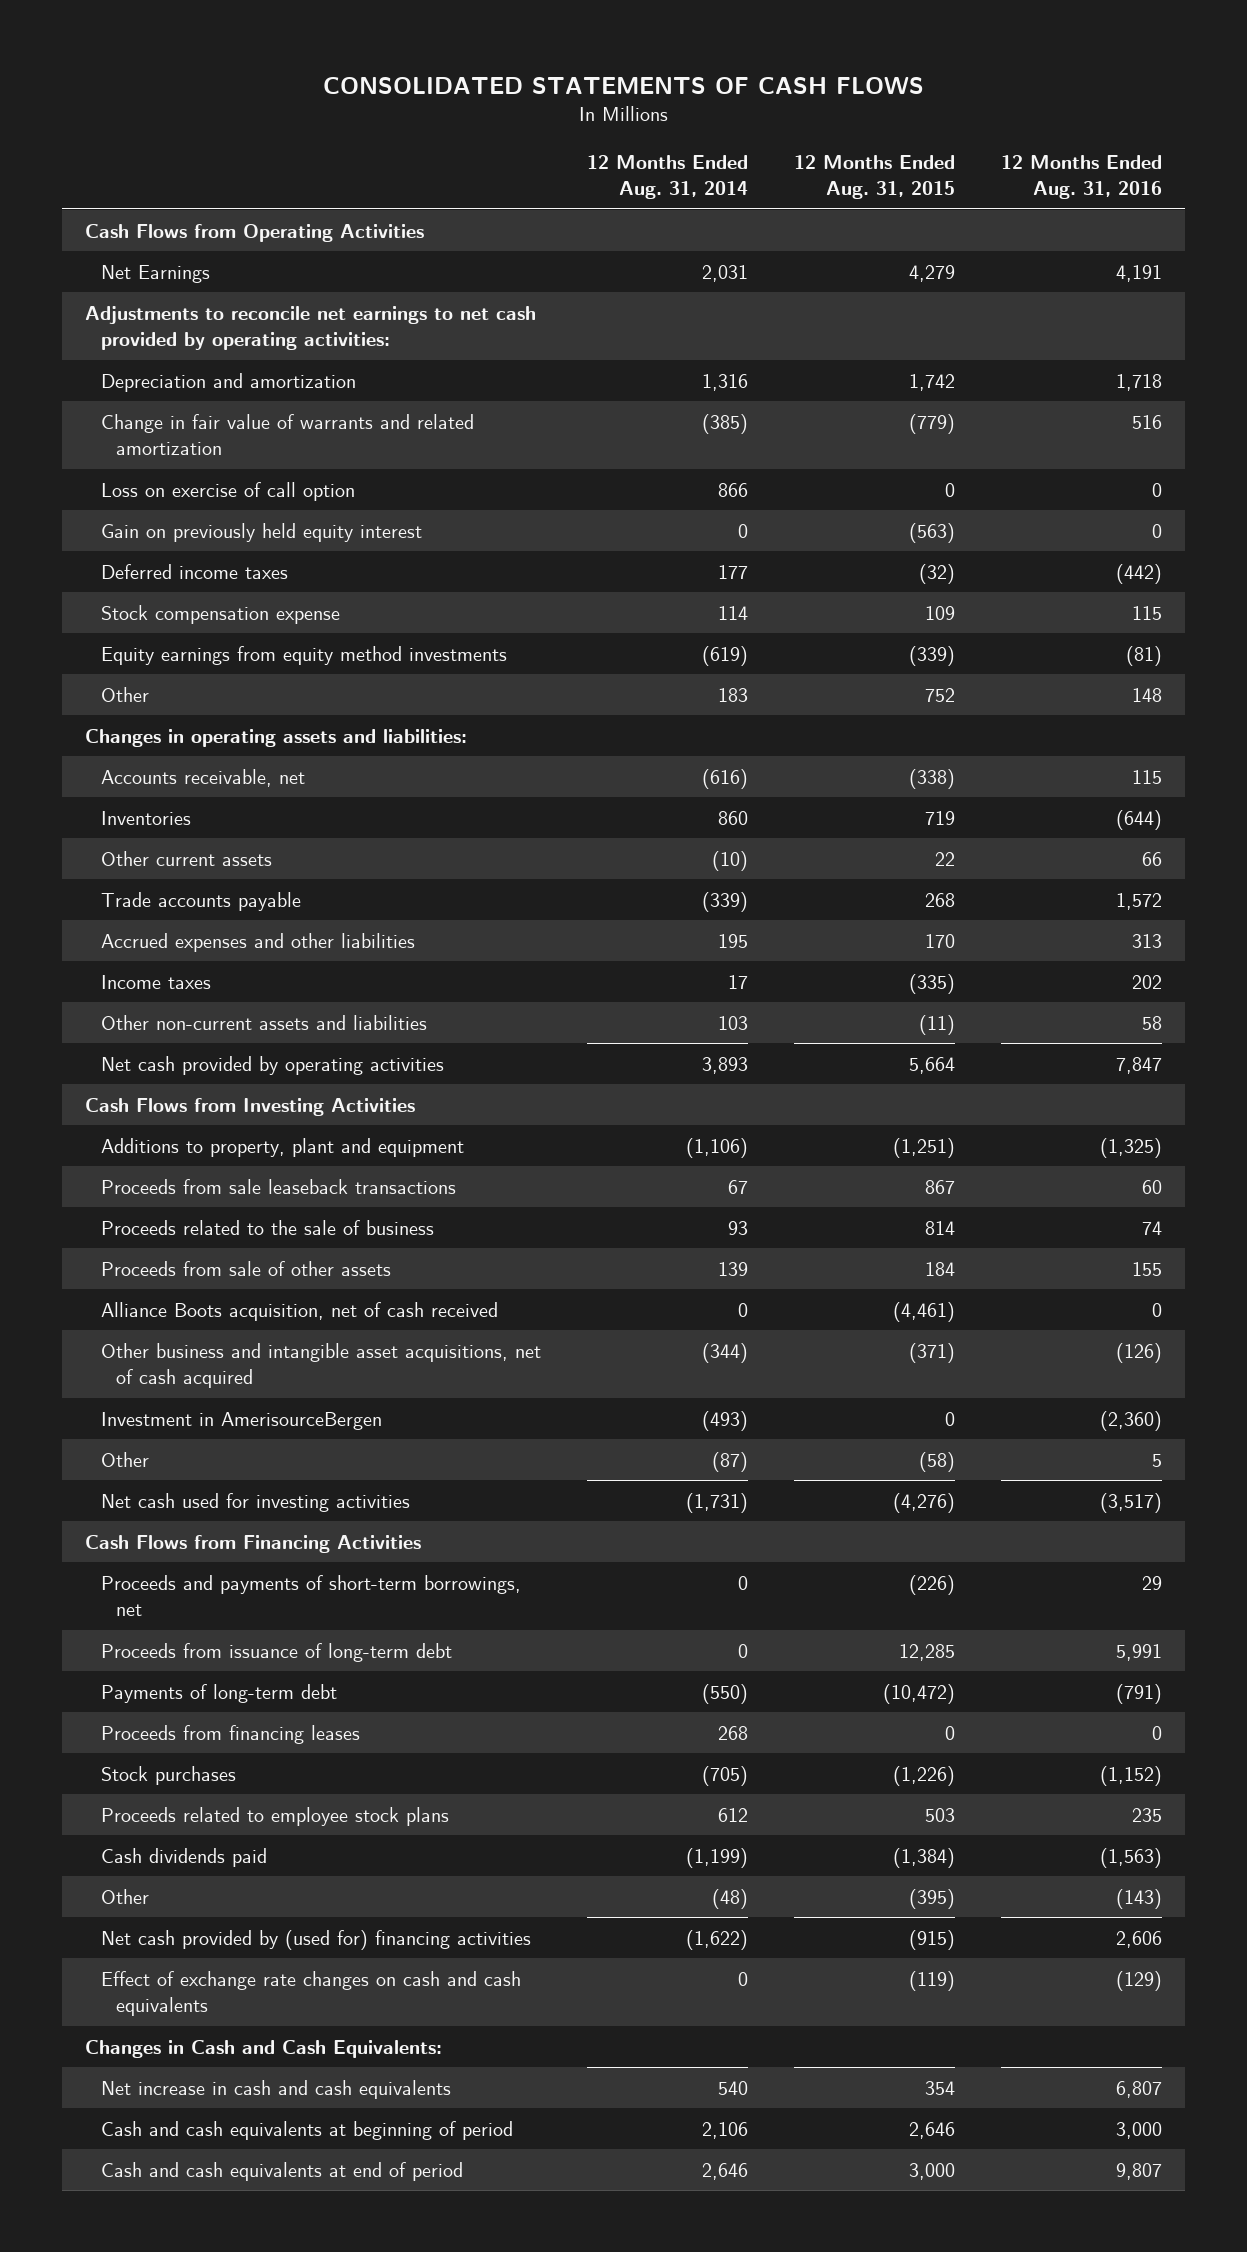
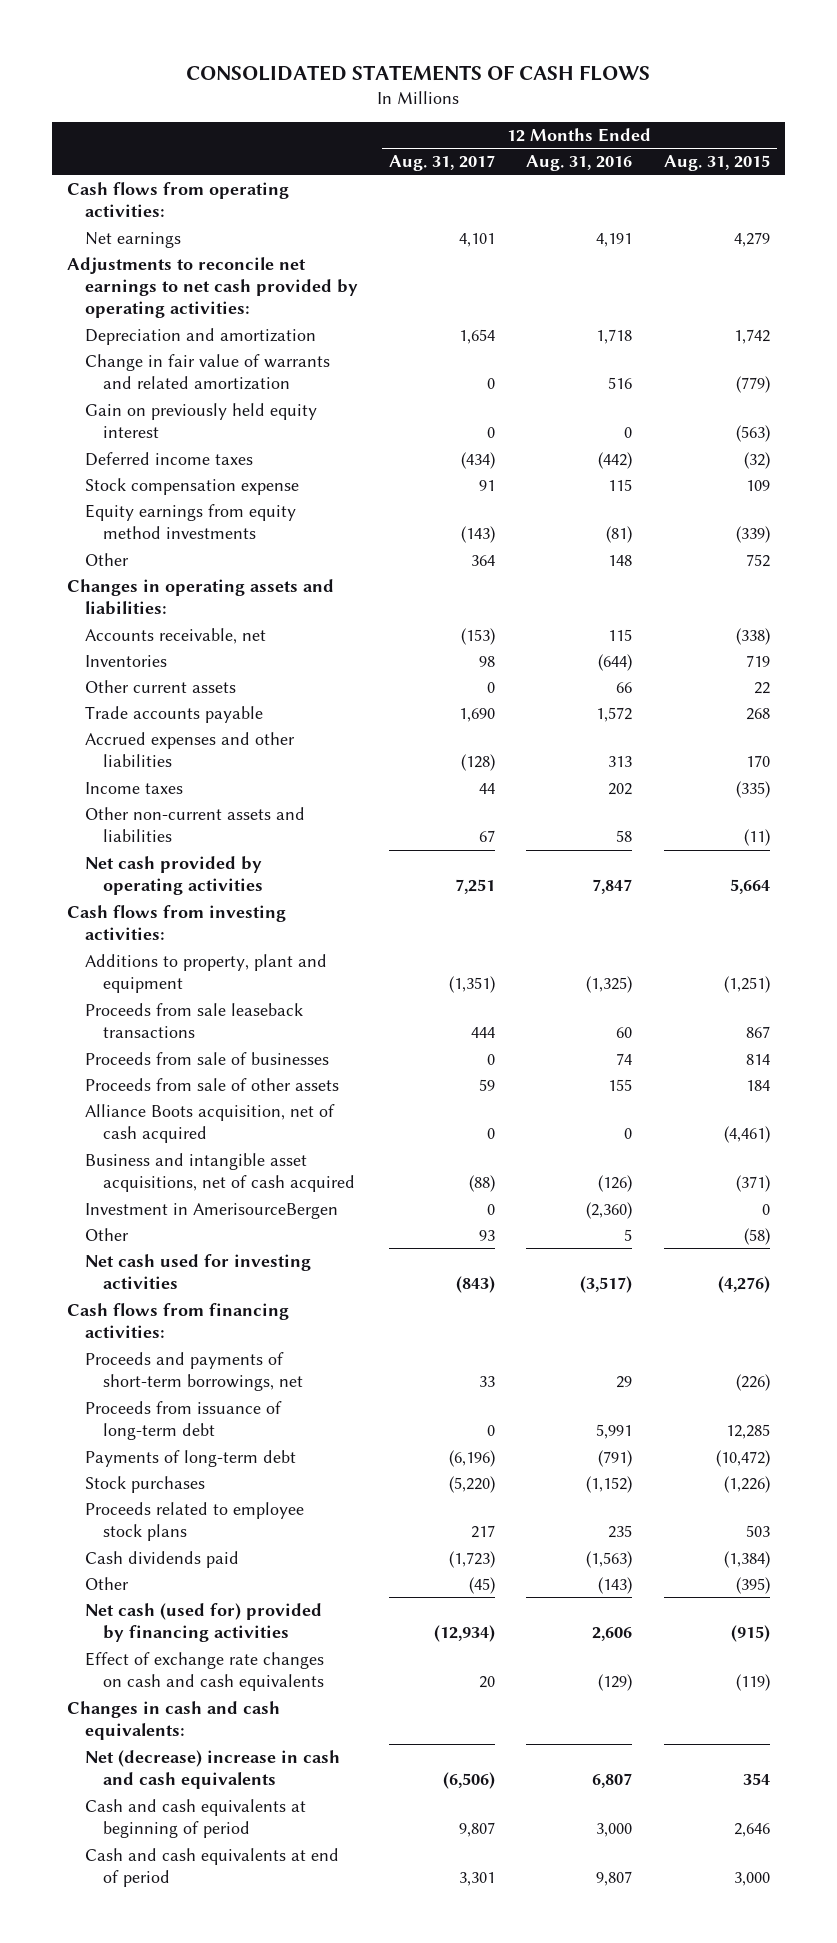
- | 12 Months Ended Aug. 31, 2014 | 12 Months Ended Aug. 31, 2015 | 12 Months Ended Aug. 31, 2016
+ | 12 Months Ended Aug. 31, 2017 | 12 Months Ended Aug. 31, 2016 | 12 Months Ended Aug. 31, 2015
- Cash Flows from Operating Activities
- Net Earnings | 2,031 | 4,279 | 4,191
+ Cash flows from operating activities:
+ Net earnings | 4,101 | 4,191 | 4,279
- Loss on exercise of call option | 866 | 0 | 0
- Cash Flows from Investing Activities
+ Cash flows from investing activities:
- Proceeds related to the sale of business | 93 | 814 | 74
+ Proceeds from sale of businesses | 0 | 74 | 814
- Alliance Boots acquisition, net of cash received | 0 | (4,461) | 0
- Other business and intangible asset acquisitions, net of cash acquired | (344) | (371) | (126)
+ Alliance Boots acquisition, net of cash acquired | 0 | 0 | (4,461)
+ Business and intangible asset acquisitions, net of cash acquired | (88) | (126) | (371)
- Cash Flows from Financing Activities
+ Cash flows from financing activities:
- Proceeds from financing leases | 268 | 0 | 0
- Net cash provided by (used for) financing activities | (1,622) | (915) | 2,606
+ Net cash (used for) provided by financing activities | (12,934) | 2,606 | (915)
- Changes in Cash and Cash Equivalents:
- Net increase in cash and cash equivalents | 540 | 354 | 6,807
+ Changes in cash and cash equivalents:
+ Net (decrease) increase in cash and cash equivalents | (6,506) | 6,807 | 354

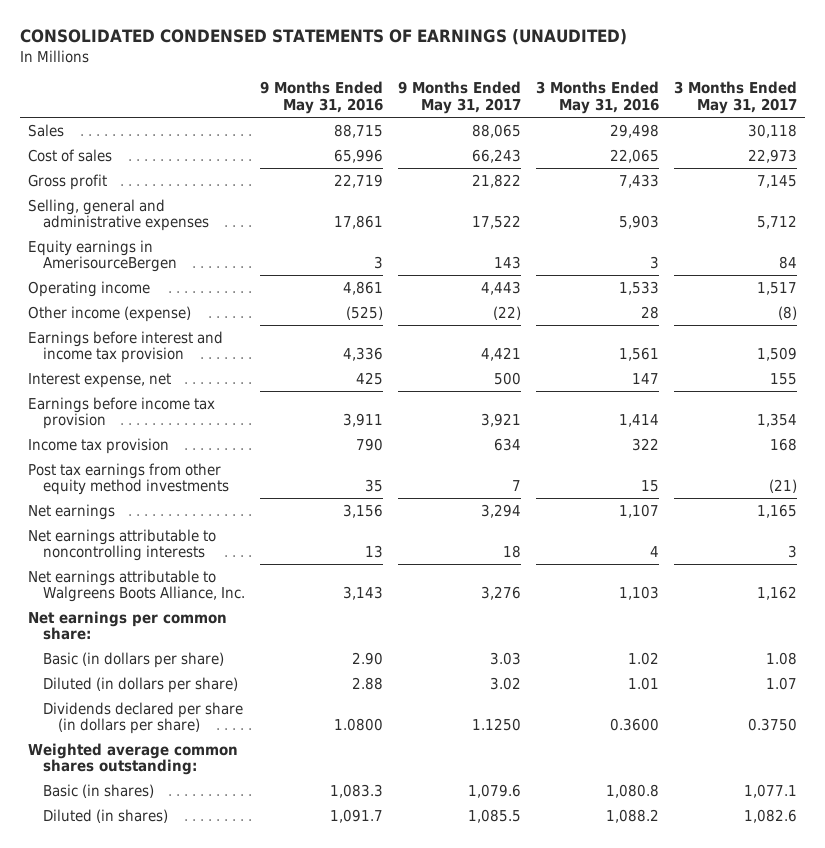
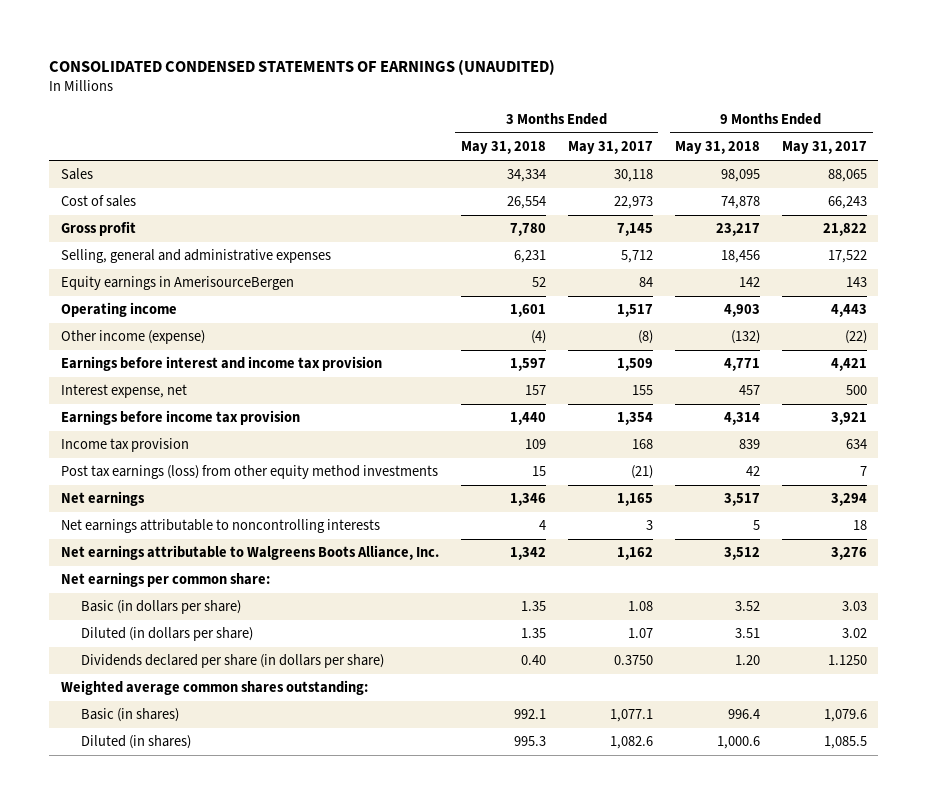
- | 9 Months Ended May 31, 2016 | 9 Months Ended May 31, 2017 | 3 Months Ended May 31, 2016 | 3 Months Ended May 31, 2017
+ | 3 Months Ended May 31, 2018 | 3 Months Ended May 31, 2017 | 9 Months Ended May 31, 2018 | 9 Months Ended May 31, 2017
- Post tax earnings from other equity method investments | 35 | 7 | 15 | (21)
+ Post tax earnings (loss) from other equity method investments | 15 | (21) | 42 | 7

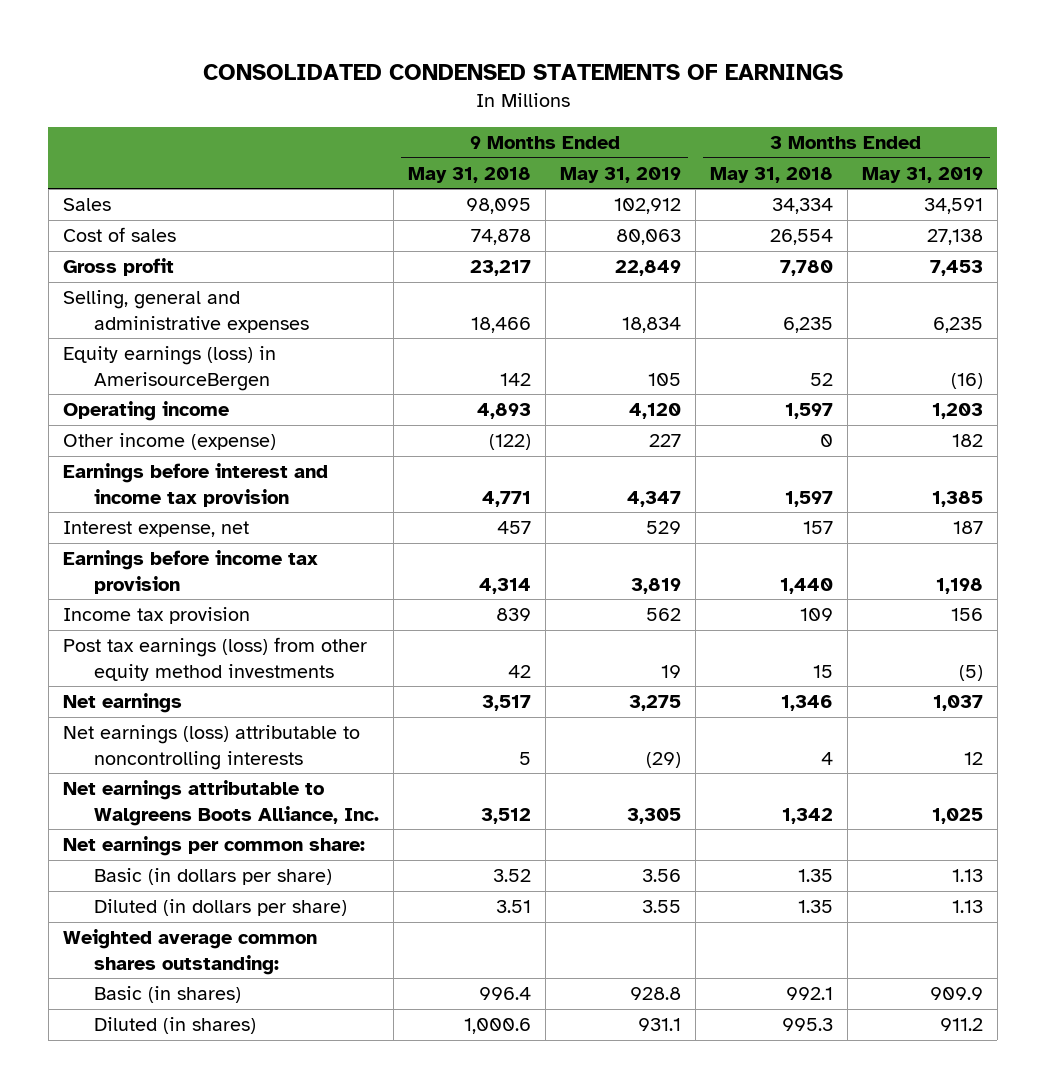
- CONSOLIDATED CONDENSED STATEMENTS OF EARNINGS (UNAUDITED)
+ CONSOLIDATED CONDENSED STATEMENTS OF EARNINGS
- | 3 Months Ended May 31, 2018 | 3 Months Ended May 31, 2017 | 9 Months Ended May 31, 2018 | 9 Months Ended May 31, 2017
+ | 9 Months Ended May 31, 2018 | 9 Months Ended May 31, 2019 | 3 Months Ended May 31, 2018 | 3 Months Ended May 31, 2019
- Selling, general and administrative expenses | 6,231 | 5,712 | 18,456 | 17,522
- Equity earnings in AmerisourceBergen | 52 | 84 | 142 | 143
- Operating income | 1,601 | 1,517 | 4,903 | 4,443
- Other income (expense) | (4) | (8) | (132) | (22)
+ Selling, general and administrative expenses | 18,466 | 18,834 | 6,235 | 6,235
+ Equity earnings (loss) in AmerisourceBergen | 142 | 105 | 52 | (16)
+ Operating income | 4,893 | 4,120 | 1,597 | 1,203
+ Other income (expense) | (122) | 227 | 0 | 182
- Net earnings attributable to noncontrolling interests | 4 | 3 | 5 | 18
+ Net earnings (loss) attributable to noncontrolling interests | 5 | (29) | 4 | 12
- Dividends declared per share (in dollars per share) | 0.40 | 0.3750 | 1.20 | 1.1250

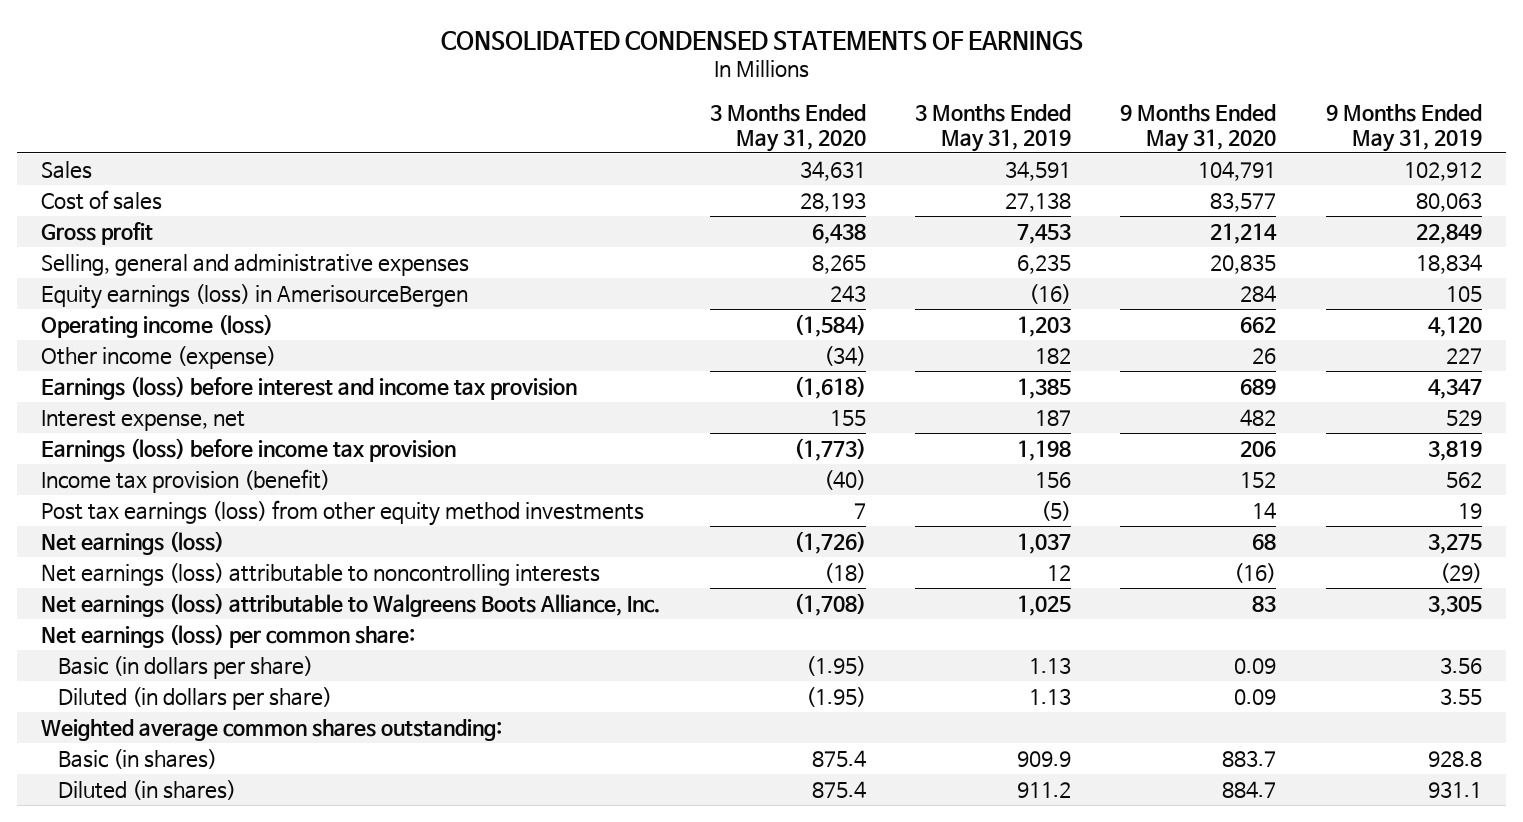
- | 9 Months Ended May 31, 2018 | 9 Months Ended May 31, 2019 | 3 Months Ended May 31, 2018 | 3 Months Ended May 31, 2019
+ | 3 Months Ended May 31, 2020 | 3 Months Ended May 31, 2019 | 9 Months Ended May 31, 2020 | 9 Months Ended May 31, 2019
- Operating income | 4,893 | 4,120 | 1,597 | 1,203
+ Operating income (loss) | (1,584) | 1,203 | 662 | 4,120
- Earnings before interest and income tax provision | 4,771 | 4,347 | 1,597 | 1,385
+ Earnings (loss) before interest and income tax provision | (1,618) | 1,385 | 689 | 4,347
- Earnings before income tax provision | 4,314 | 3,819 | 1,440 | 1,198
- Income tax provision | 839 | 562 | 109 | 156
+ Earnings (loss) before income tax provision | (1,773) | 1,198 | 206 | 3,819
+ Income tax provision (benefit) | (40) | 156 | 152 | 562
- Net earnings | 3,517 | 3,275 | 1,346 | 1,037
+ Net earnings (loss) | (1,726) | 1,037 | 68 | 3,275
- Net earnings attributable to Walgreens Boots Alliance, Inc. | 3,512 | 3,305 | 1,342 | 1,025
- Net earnings per common share:
+ Net earnings (loss) attributable to Walgreens Boots Alliance, Inc. | (1,708) | 1,025 | 83 | 3,305
+ Net earnings (loss) per common share:

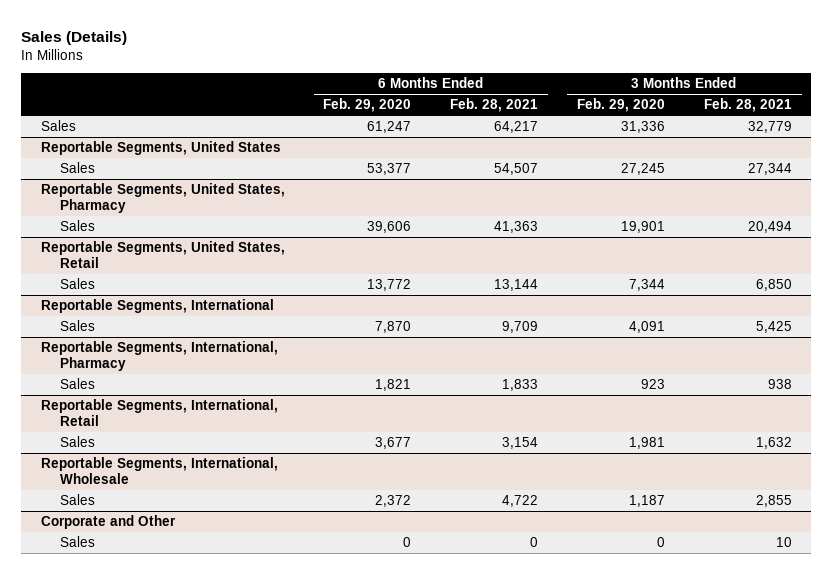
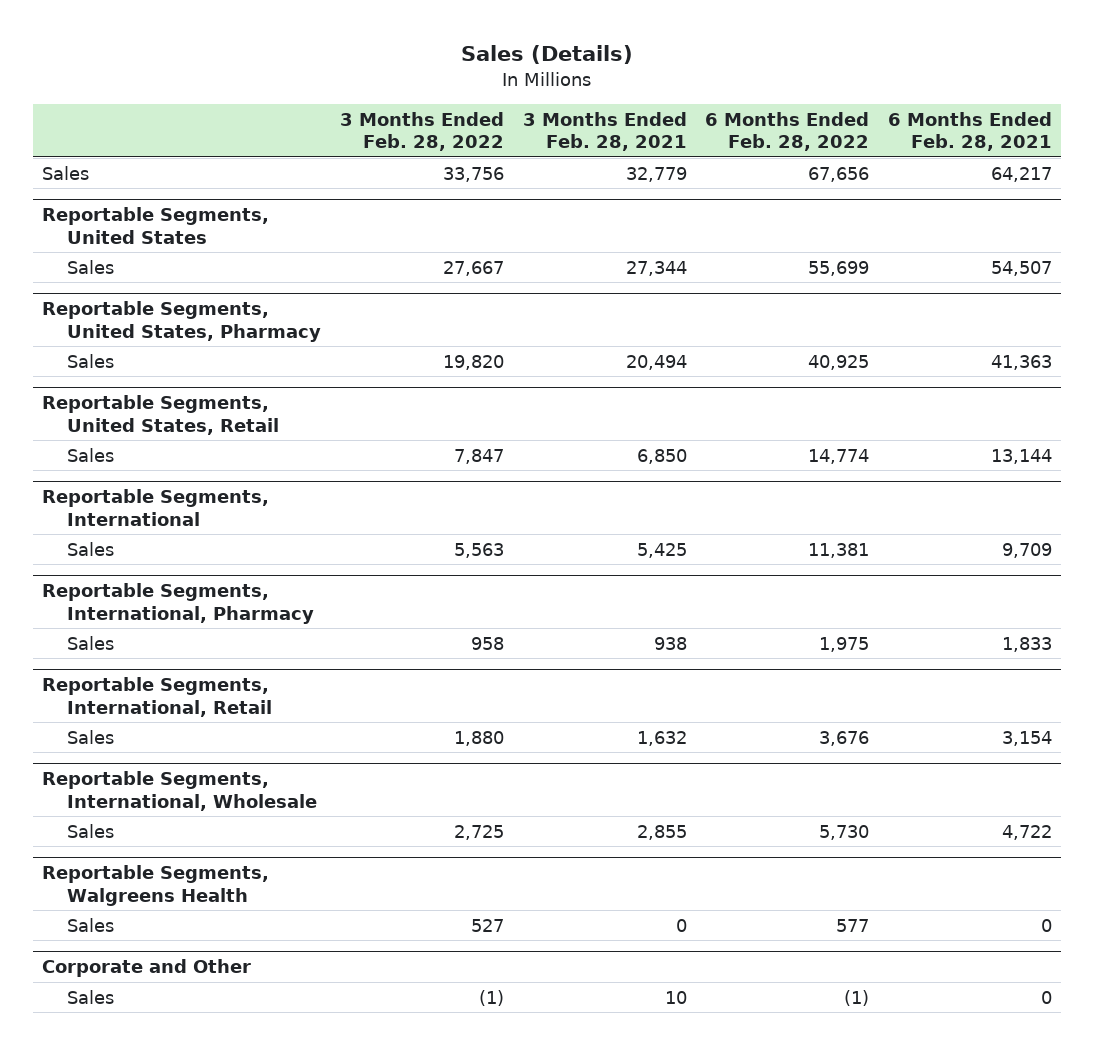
- | 6 Months Ended Feb. 29, 2020 | 6 Months Ended Feb. 28, 2021 | 3 Months Ended Feb. 29, 2020 | 3 Months Ended Feb. 28, 2021
+ | 3 Months Ended Feb. 28, 2022 | 3 Months Ended Feb. 28, 2021 | 6 Months Ended Feb. 28, 2022 | 6 Months Ended Feb. 28, 2021
+ Reportable Segments, Walgreens Health
+ Sales | 527 | 0 | 577 | 0

